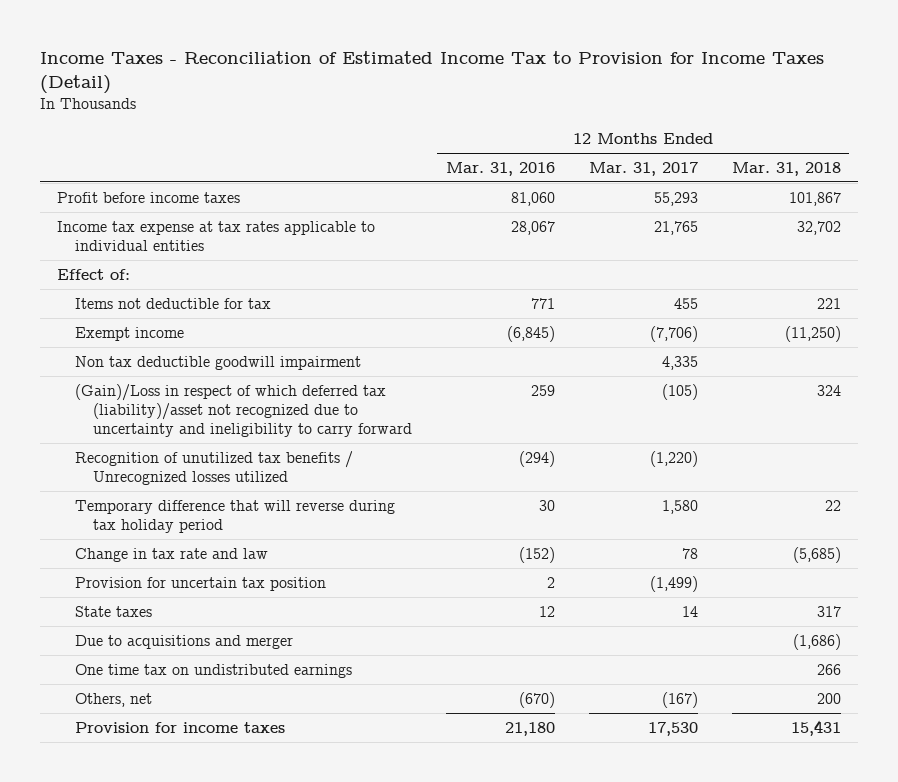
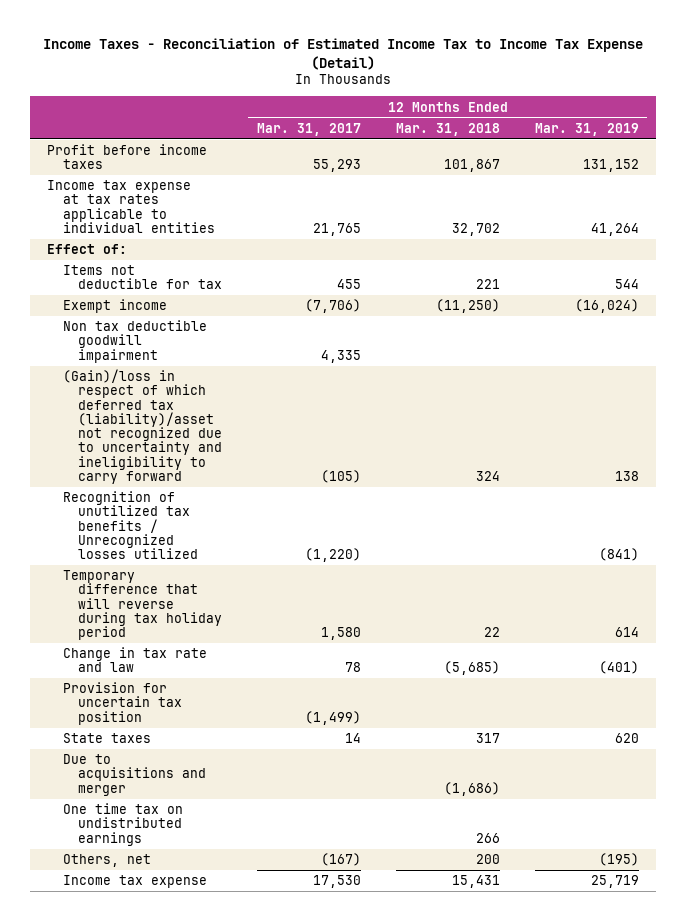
- Income Taxes - Reconciliation of Estimated Income Tax to Provision for Income Taxes (Detail)
+ Income Taxes - Reconciliation of Estimated Income Tax to Income Tax Expense (Detail)
- | 12 Months Ended Mar. 31, 2016 | 12 Months Ended Mar. 31, 2017 | 12 Months Ended Mar. 31, 2018
+ | 12 Months Ended Mar. 31, 2017 | 12 Months Ended Mar. 31, 2018 | 12 Months Ended Mar. 31, 2019
- (Gain)/Loss in respect of which deferred tax (liability)/asset not recognized due to uncertainty and ineligibility to carry forward | 259 | (105) | 324
+ (Gain)/loss in respect of which deferred tax (liability)/asset not recognized due to uncertainty and ineligibility to carry forward | (105) | 324 | 138
- Provision for income taxes | 21,180 | 17,530 | 15,431
+ Income tax expense | 17,530 | 15,431 | 25,719

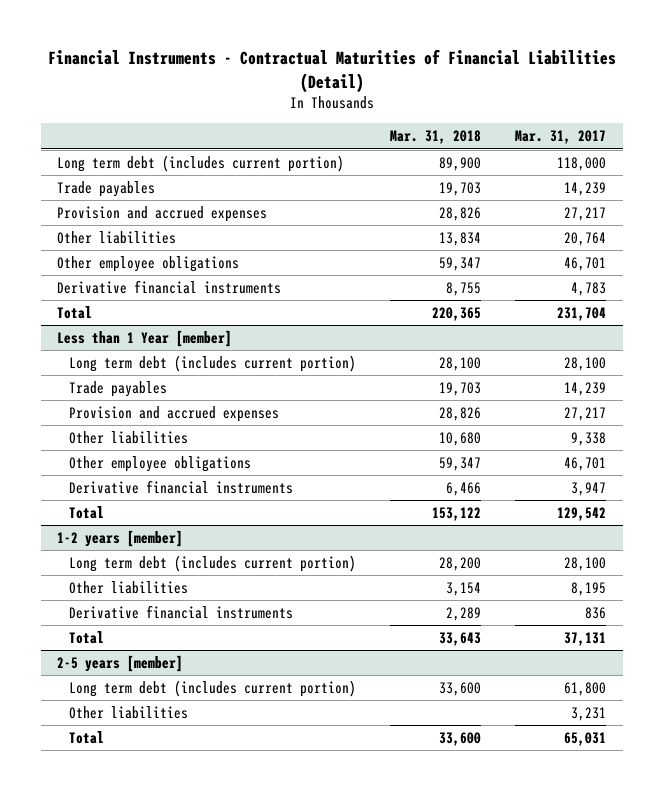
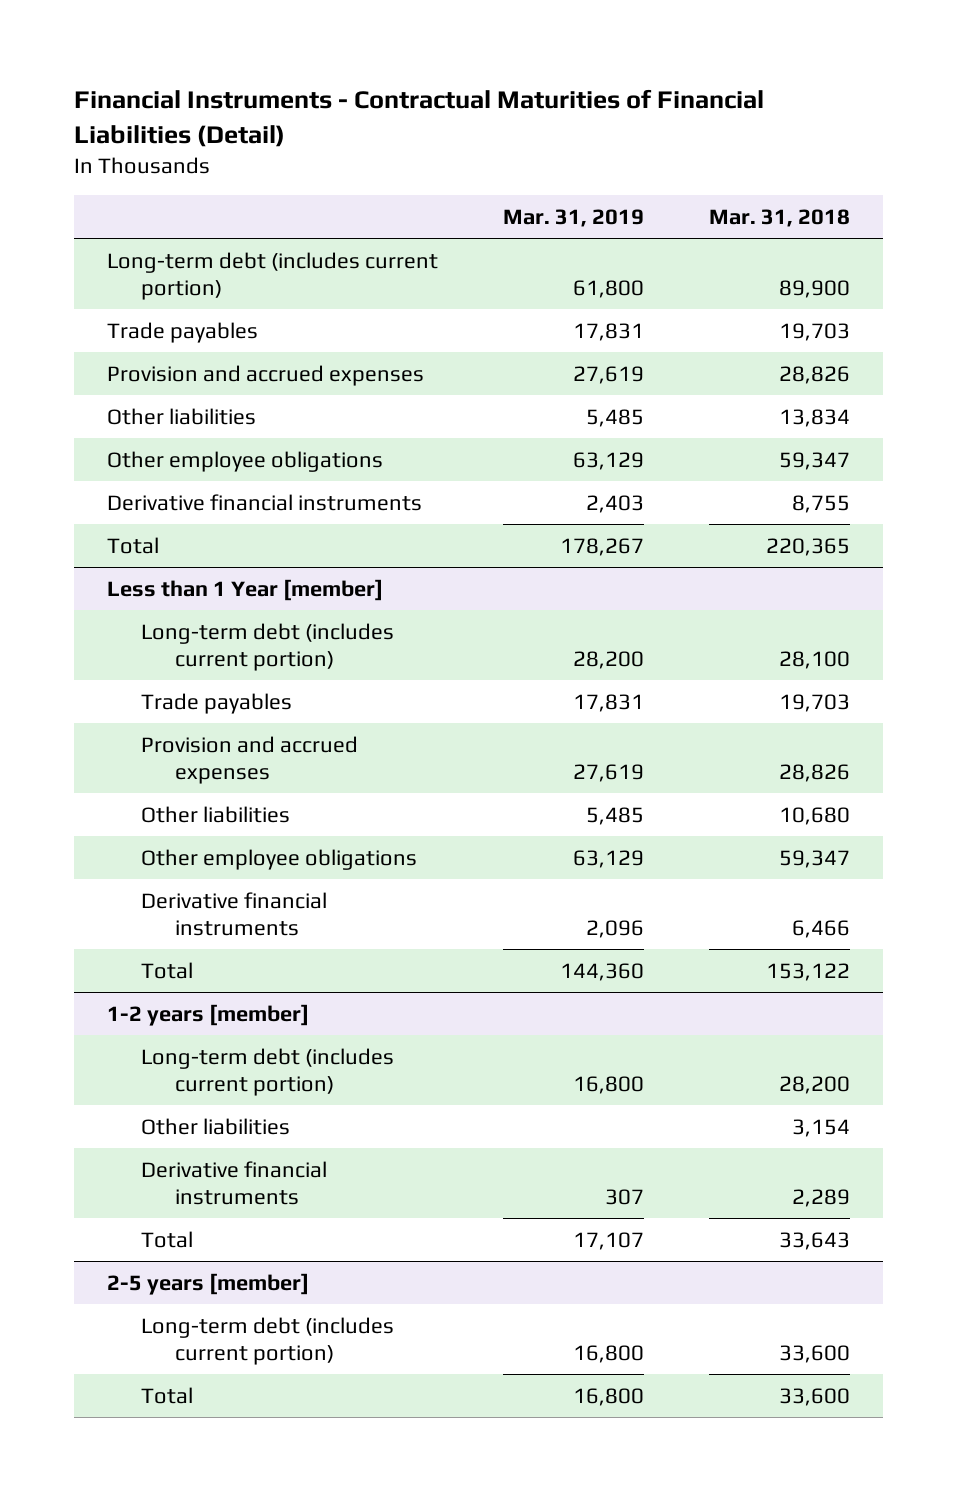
- | Mar. 31, 2018 | Mar. 31, 2017
+ | Mar. 31, 2019 | Mar. 31, 2018
- Long term debt (includes current portion) | 89,900 | 118,000
+ Long-term debt (includes current portion) | 61,800 | 89,900
@ Less than 1 Year [member]
- Long term debt (includes current portion) | 28,100 | 28,100
+ Long-term debt (includes current portion) | 28,200 | 28,100
@ 1-2 years [member]
- Long term debt (includes current portion) | 28,200 | 28,100
+ Long-term debt (includes current portion) | 16,800 | 28,200
@ 2-5 years [member]
- Long term debt (includes current portion) | 33,600 | 61,800
- Other liabilities | | 3,231
+ Long-term debt (includes current portion) | 16,800 | 33,600

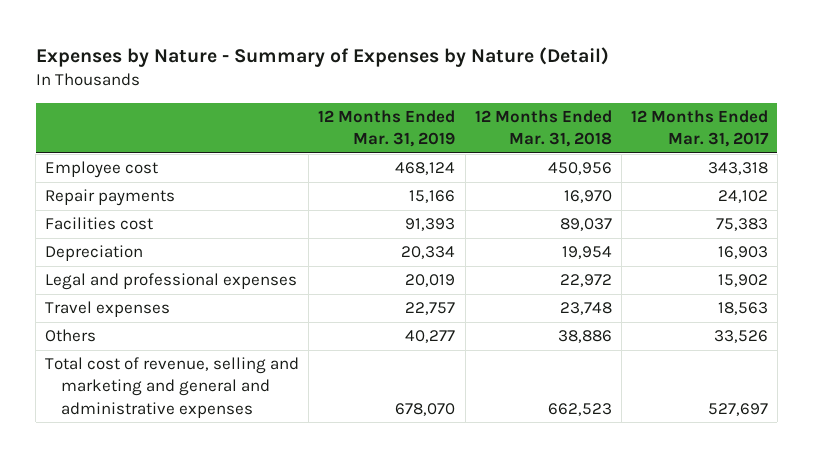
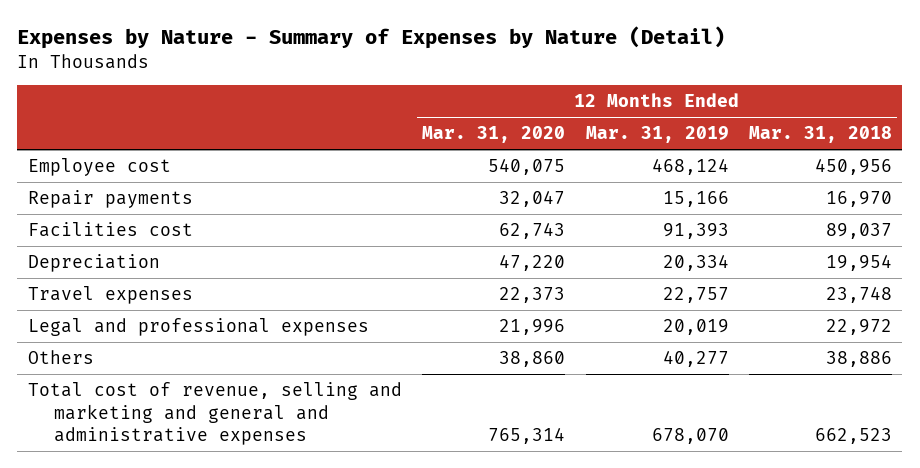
- | 12 Months Ended Mar. 31, 2019 | 12 Months Ended Mar. 31, 2018 | 12 Months Ended Mar. 31, 2017
+ | 12 Months Ended Mar. 31, 2020 | 12 Months Ended Mar. 31, 2019 | 12 Months Ended Mar. 31, 2018
moved down: Legal and professional expenses | 21,996 | 20,019 | 22,972

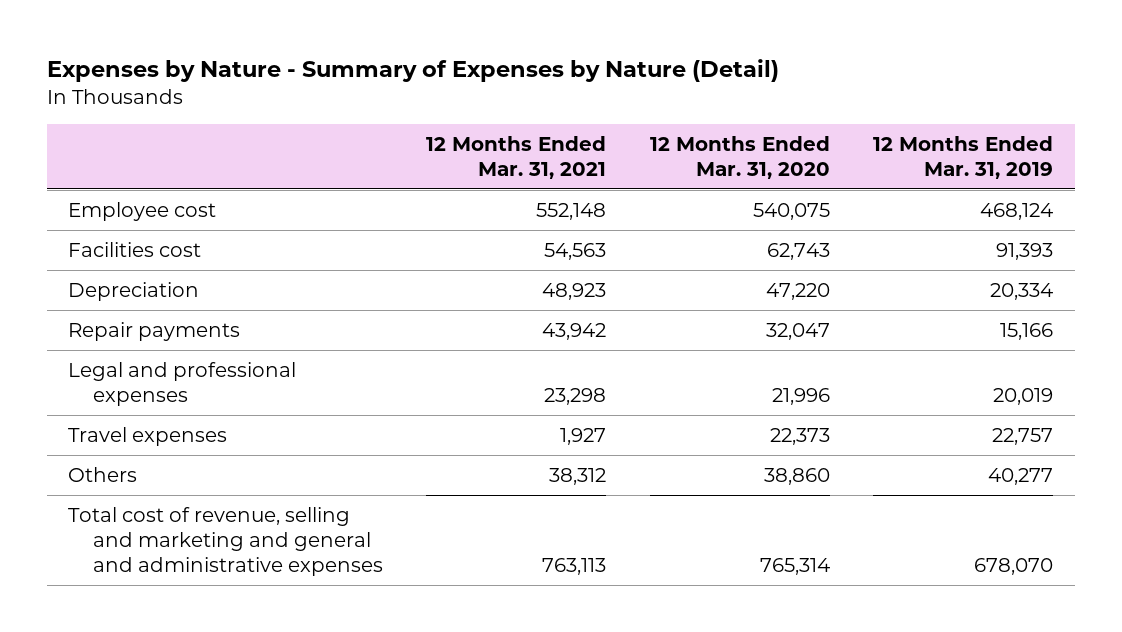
- | 12 Months Ended Mar. 31, 2020 | 12 Months Ended Mar. 31, 2019 | 12 Months Ended Mar. 31, 2018
+ | 12 Months Ended Mar. 31, 2021 | 12 Months Ended Mar. 31, 2020 | 12 Months Ended Mar. 31, 2019
moved down: Repair payments | 43,942 | 32,047 | 15,166
moved down: Travel expenses | 1,927 | 22,373 | 22,757

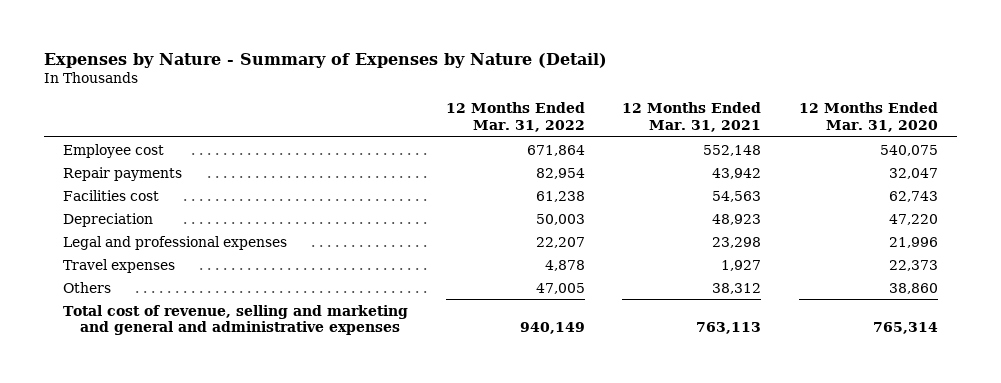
- | 12 Months Ended Mar. 31, 2021 | 12 Months Ended Mar. 31, 2020 | 12 Months Ended Mar. 31, 2019
+ | 12 Months Ended Mar. 31, 2022 | 12 Months Ended Mar. 31, 2021 | 12 Months Ended Mar. 31, 2020
moved up: Repair payments | 82,954 | 43,942 | 32,047

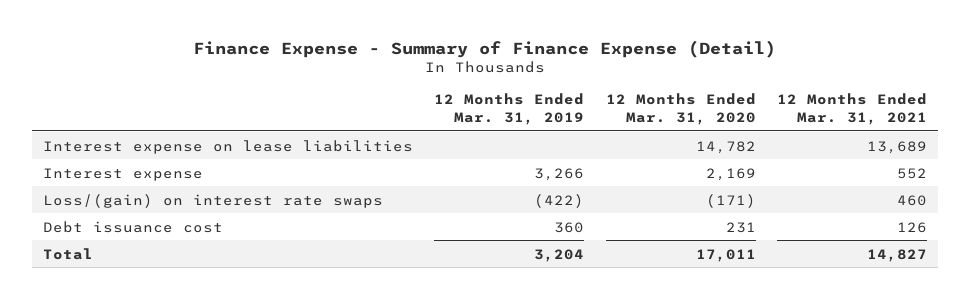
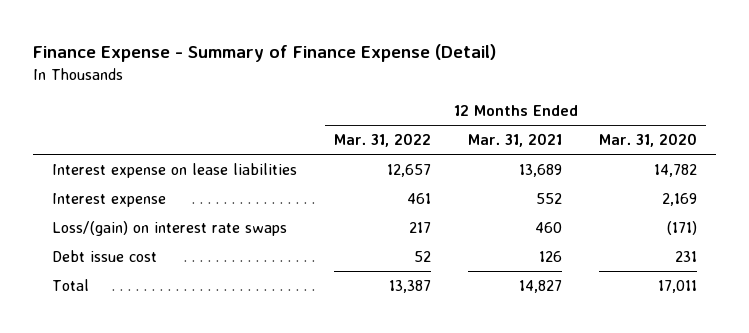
- | 12 Months Ended Mar. 31, 2019 | 12 Months Ended Mar. 31, 2020 | 12 Months Ended Mar. 31, 2021
+ | 12 Months Ended Mar. 31, 2022 | 12 Months Ended Mar. 31, 2021 | 12 Months Ended Mar. 31, 2020
- Debt issuance cost | 360 | 231 | 126
+ Debt issue cost | 52 | 126 | 231

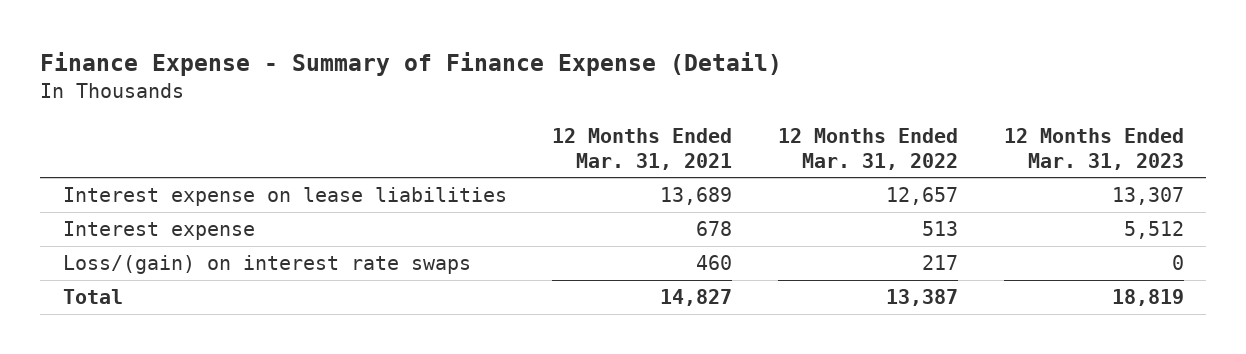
- | 12 Months Ended Mar. 31, 2022 | 12 Months Ended Mar. 31, 2021 | 12 Months Ended Mar. 31, 2020
+ | 12 Months Ended Mar. 31, 2021 | 12 Months Ended Mar. 31, 2022 | 12 Months Ended Mar. 31, 2023
- Interest expense | 461 | 552 | 2,169
+ Interest expense | 678 | 513 | 5,512
- Debt issue cost | 52 | 126 | 231

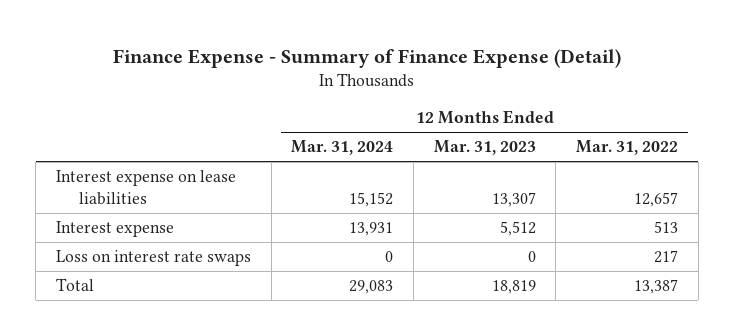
- | 12 Months Ended Mar. 31, 2021 | 12 Months Ended Mar. 31, 2022 | 12 Months Ended Mar. 31, 2023
+ | 12 Months Ended Mar. 31, 2024 | 12 Months Ended Mar. 31, 2023 | 12 Months Ended Mar. 31, 2022
- Loss/(gain) on interest rate swaps | 460 | 217 | 0
+ Loss on interest rate swaps | 0 | 0 | 217

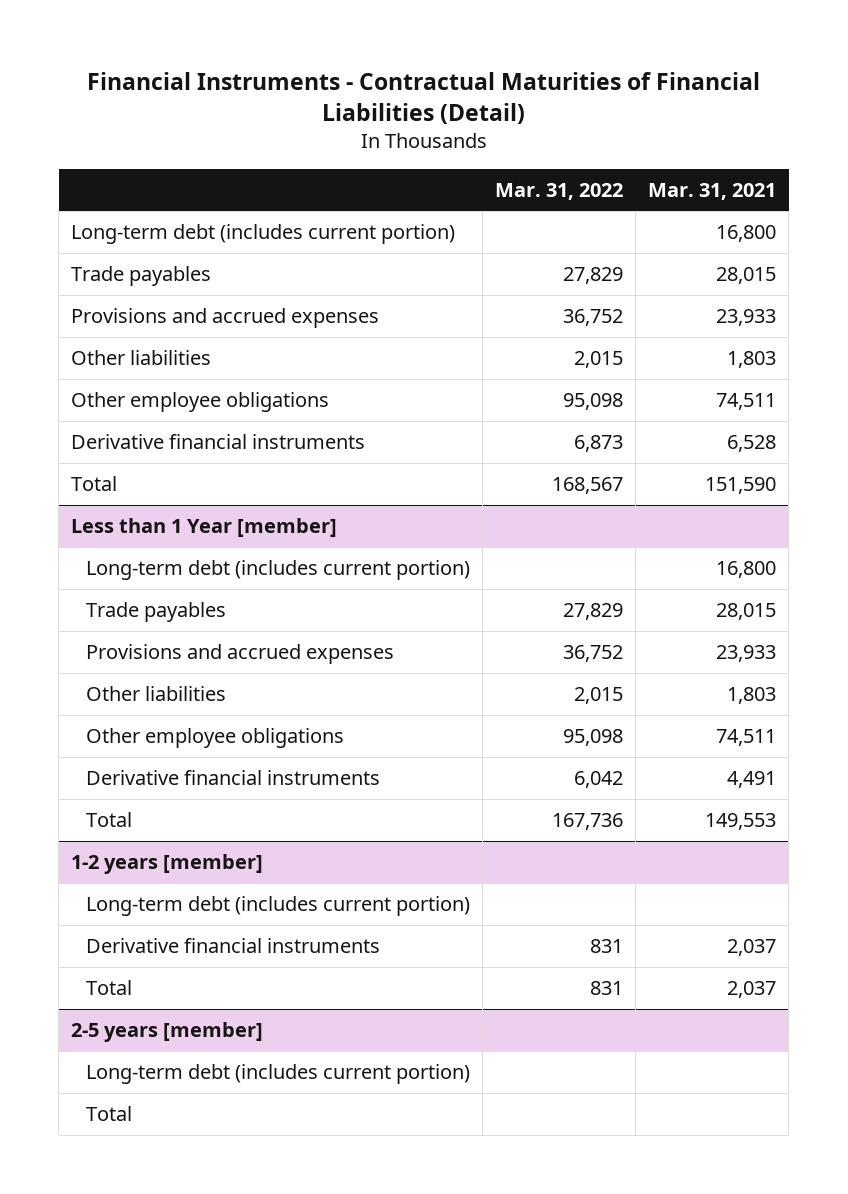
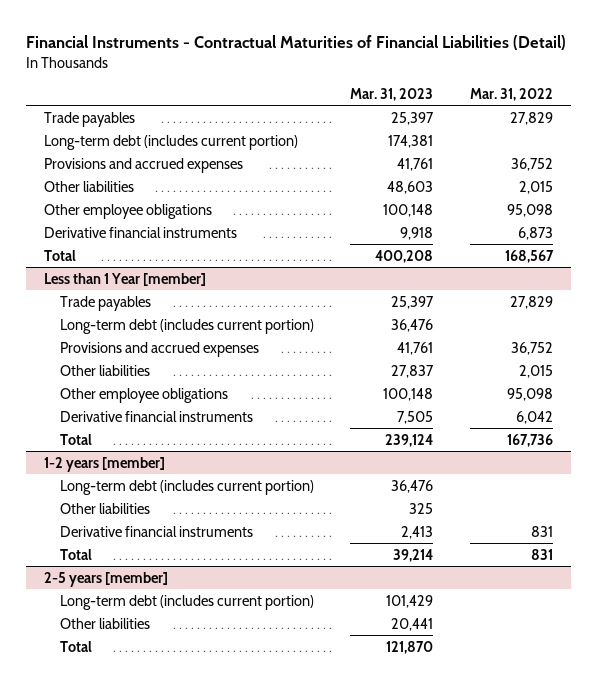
- | Mar. 31, 2022 | Mar. 31, 2021
+ | Mar. 31, 2023 | Mar. 31, 2022
moved down: Long-term debt (includes current portion) | 174,381 |
@ Less than 1 Year [member]
moved down: Long-term debt (includes current portion) | 36,476 |
@ 1-2 years [member]
+ Other liabilities | 325 |
@ 2-5 years [member]
+ Other liabilities | 20,441 |

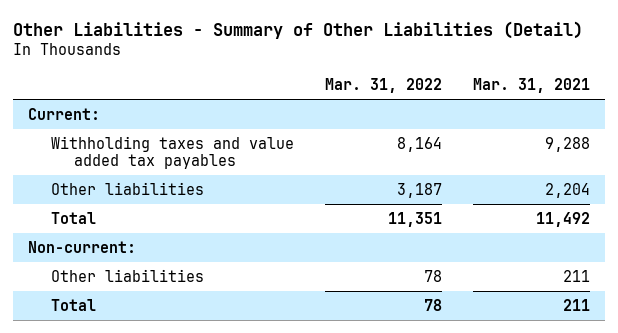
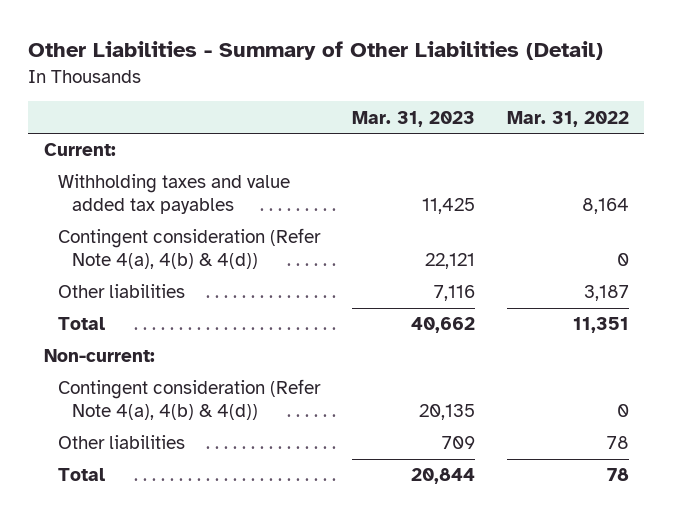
- | Mar. 31, 2022 | Mar. 31, 2021
+ | Mar. 31, 2023 | Mar. 31, 2022
+ Contingent consideration (Refer Note 4(a), 4(b) & 4(d)) | 22,121 | 0
+ Contingent consideration (Refer Note 4(a), 4(b) & 4(d)) | 20,135 | 0

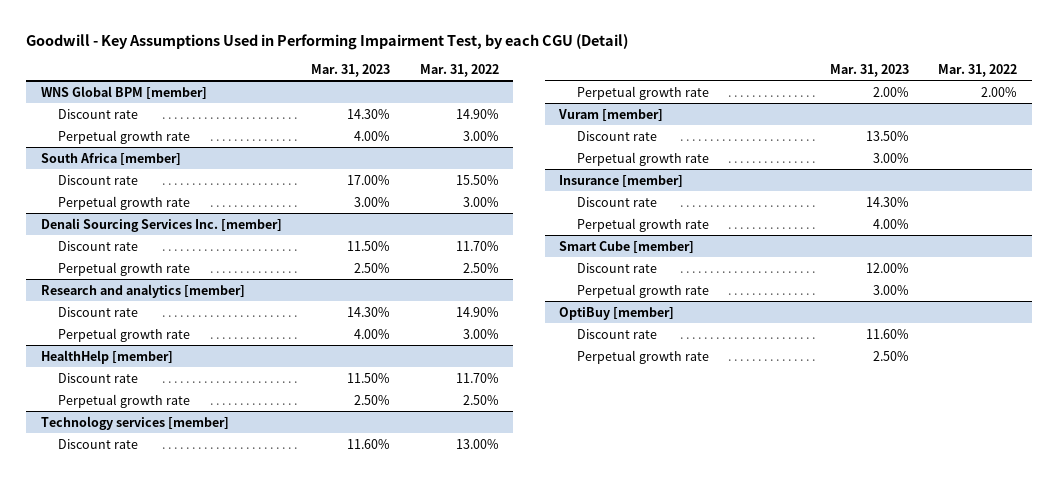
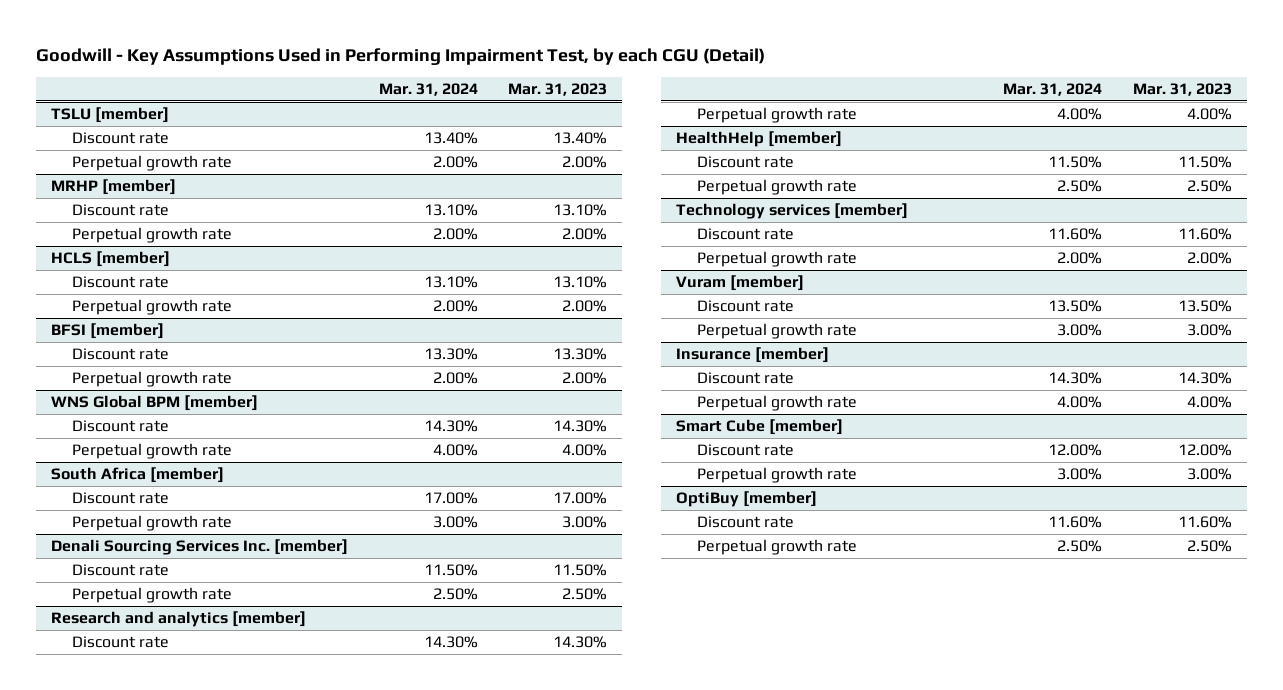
- | Mar. 31, 2023 | Mar. 31, 2022
+ | Mar. 31, 2024 | Mar. 31, 2023
+ TSLU [member]
+ Discount rate | 13.40% | 13.40%
+ Perpetual growth rate | 2.00% | 2.00%
+ MRHP [member]
+ Discount rate | 13.10% | 13.10%
+ Perpetual growth rate | 2.00% | 2.00%
+ HCLS [member]
+ Discount rate | 13.10% | 13.10%
+ Perpetual growth rate | 2.00% | 2.00%
+ BFSI [member]
+ Discount rate | 13.30% | 13.30%
+ Perpetual growth rate | 2.00% | 2.00%

